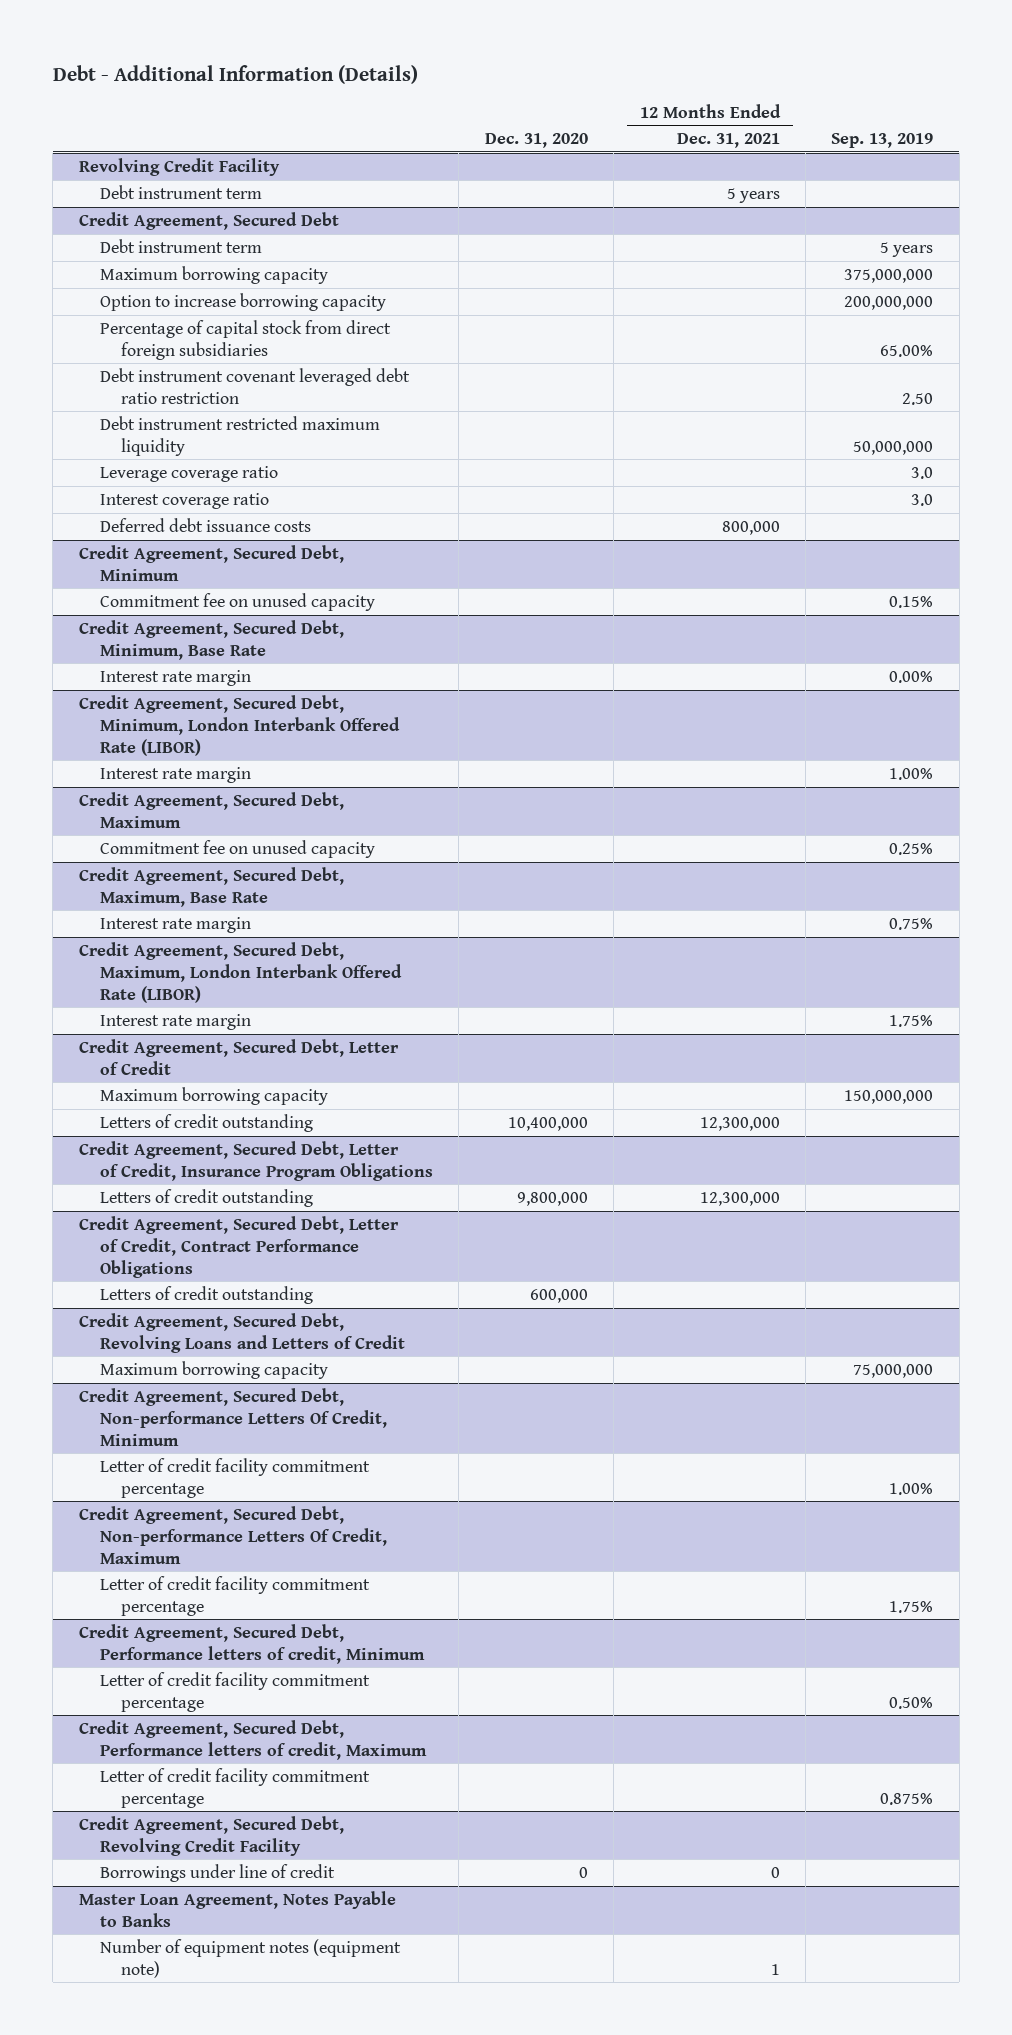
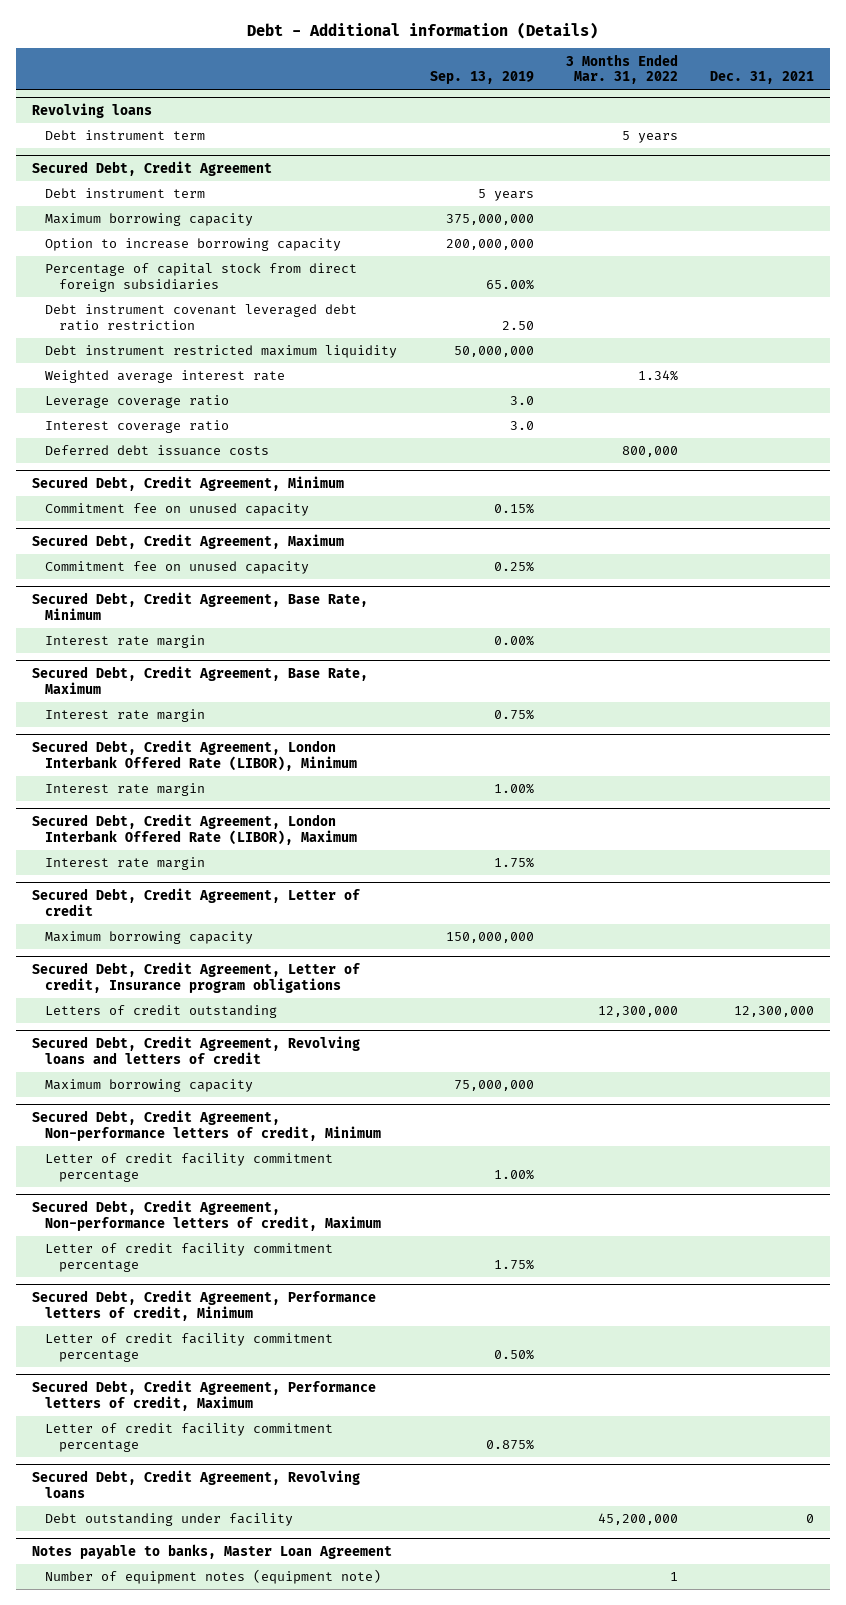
- Debt - Additional Information (Details)
+ Debt - Additional information (Details)
- | Dec. 31, 2020 | 12 Months Ended Dec. 31, 2021 | Sep. 13, 2019
+ | Sep. 13, 2019 | 3 Months Ended Mar. 31, 2022 | Dec. 31, 2021
- Revolving Credit Facility
+ Revolving loans
- Credit Agreement, Secured Debt
+ Secured Debt, Credit Agreement
+ Weighted average interest rate | | 1.34% |
- Credit Agreement, Secured Debt, Minimum
+ Secured Debt, Credit Agreement, Minimum
- Credit Agreement, Secured Debt, Minimum, Base Rate
- Interest rate margin | | | 0.00%
- Credit Agreement, Secured Debt, Minimum, London Interbank Offered Rate (LIBOR)
- Interest rate margin | | | 1.00%
- Credit Agreement, Secured Debt, Maximum
+ Secured Debt, Credit Agreement, Maximum
- Credit Agreement, Secured Debt, Maximum, Base Rate
+ Secured Debt, Credit Agreement, Base Rate, Minimum
+ Interest rate margin | 0.00% | |
+ Secured Debt, Credit Agreement, Base Rate, Maximum
- Credit Agreement, Secured Debt, Maximum, London Interbank Offered Rate (LIBOR)
+ Secured Debt, Credit Agreement, London Interbank Offered Rate (LIBOR), Minimum
+ Interest rate margin | 1.00% | |
+ Secured Debt, Credit Agreement, London Interbank Offered Rate (LIBOR), Maximum
- Credit Agreement, Secured Debt, Letter of Credit
+ Secured Debt, Credit Agreement, Letter of credit
- Letters of credit outstanding | 10,400,000 | 12,300,000 |
- Credit Agreement, Secured Debt, Letter of Credit, Insurance Program Obligations
- Letters of credit outstanding | 9,800,000 | 12,300,000 |
- Credit Agreement, Secured Debt, Letter of Credit, Contract Performance Obligations
+ Secured Debt, Credit Agreement, Letter of credit, Insurance program obligations
- Credit Agreement, Secured Debt, Revolving Loans and Letters of Credit
+ Secured Debt, Credit Agreement, Revolving loans and letters of credit
- Credit Agreement, Secured Debt, Non-performance Letters Of Credit, Minimum
+ Secured Debt, Credit Agreement, Non-performance letters of credit, Minimum
- Credit Agreement, Secured Debt, Non-performance Letters Of Credit, Maximum
+ Secured Debt, Credit Agreement, Non-performance letters of credit, Maximum
- Credit Agreement, Secured Debt, Performance letters of credit, Minimum
+ Secured Debt, Credit Agreement, Performance letters of credit, Minimum
- Credit Agreement, Secured Debt, Performance letters of credit, Maximum
+ Secured Debt, Credit Agreement, Performance letters of credit, Maximum
- Credit Agreement, Secured Debt, Revolving Credit Facility
- Borrowings under line of credit | 0 | 0 |
- Master Loan Agreement, Notes Payable to Banks
+ Secured Debt, Credit Agreement, Revolving loans
+ Debt outstanding under facility | | 45,200,000 | 0
+ Notes payable to banks, Master Loan Agreement

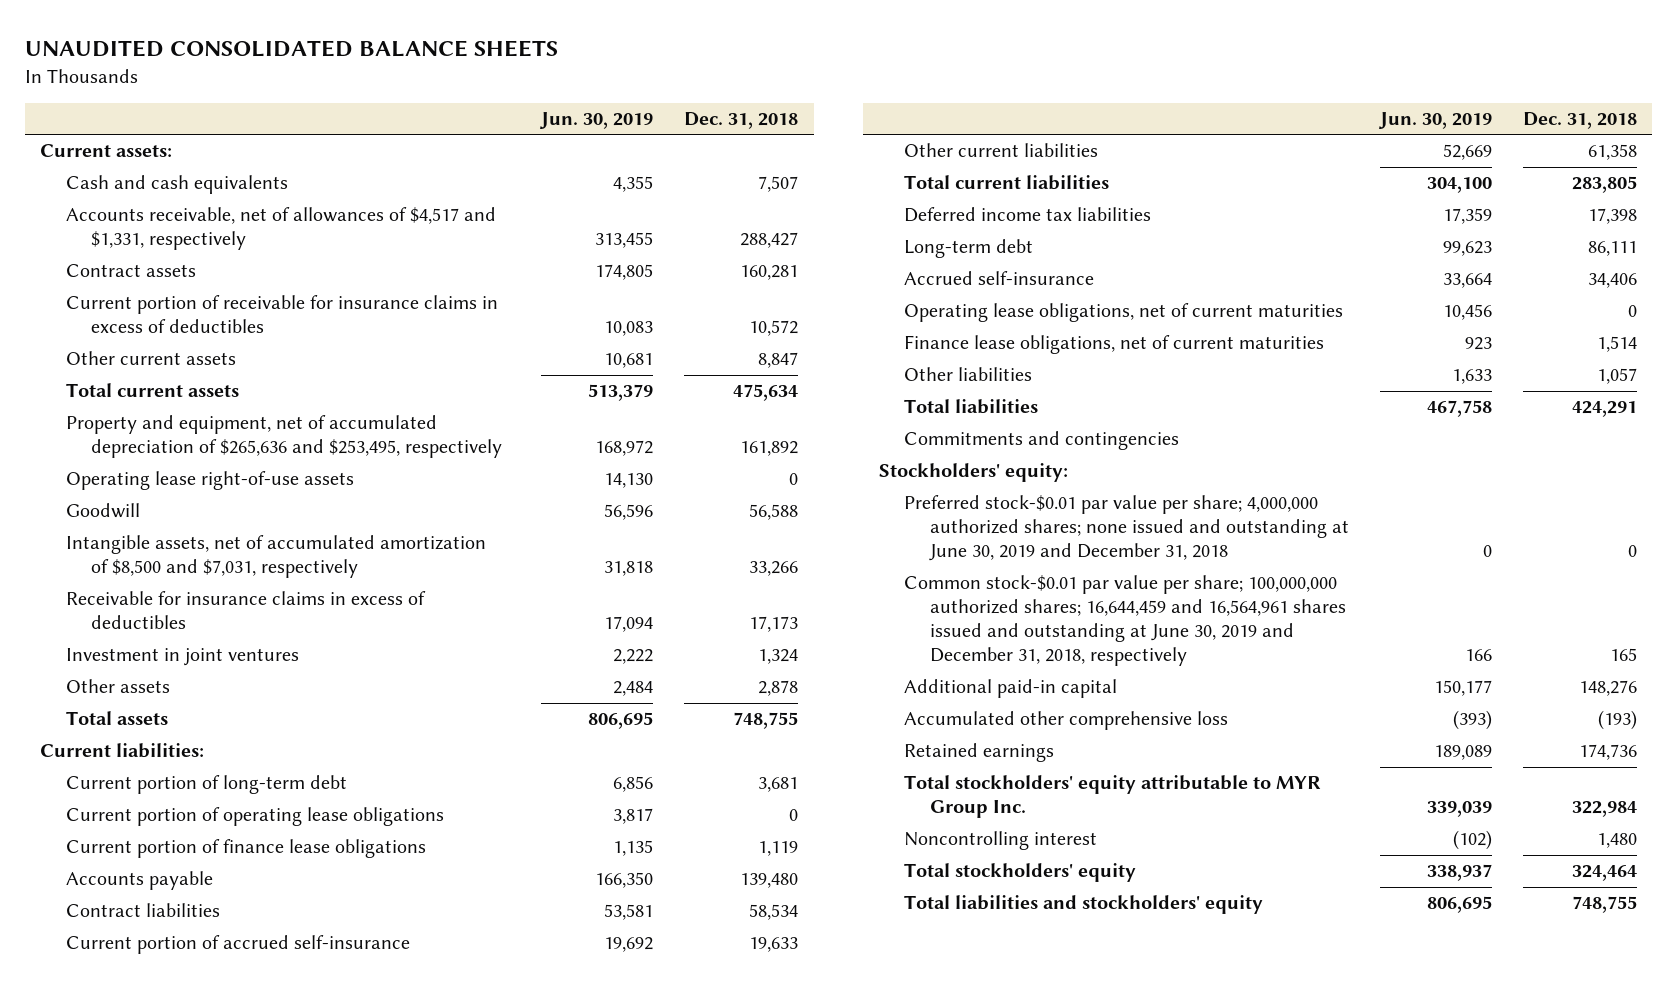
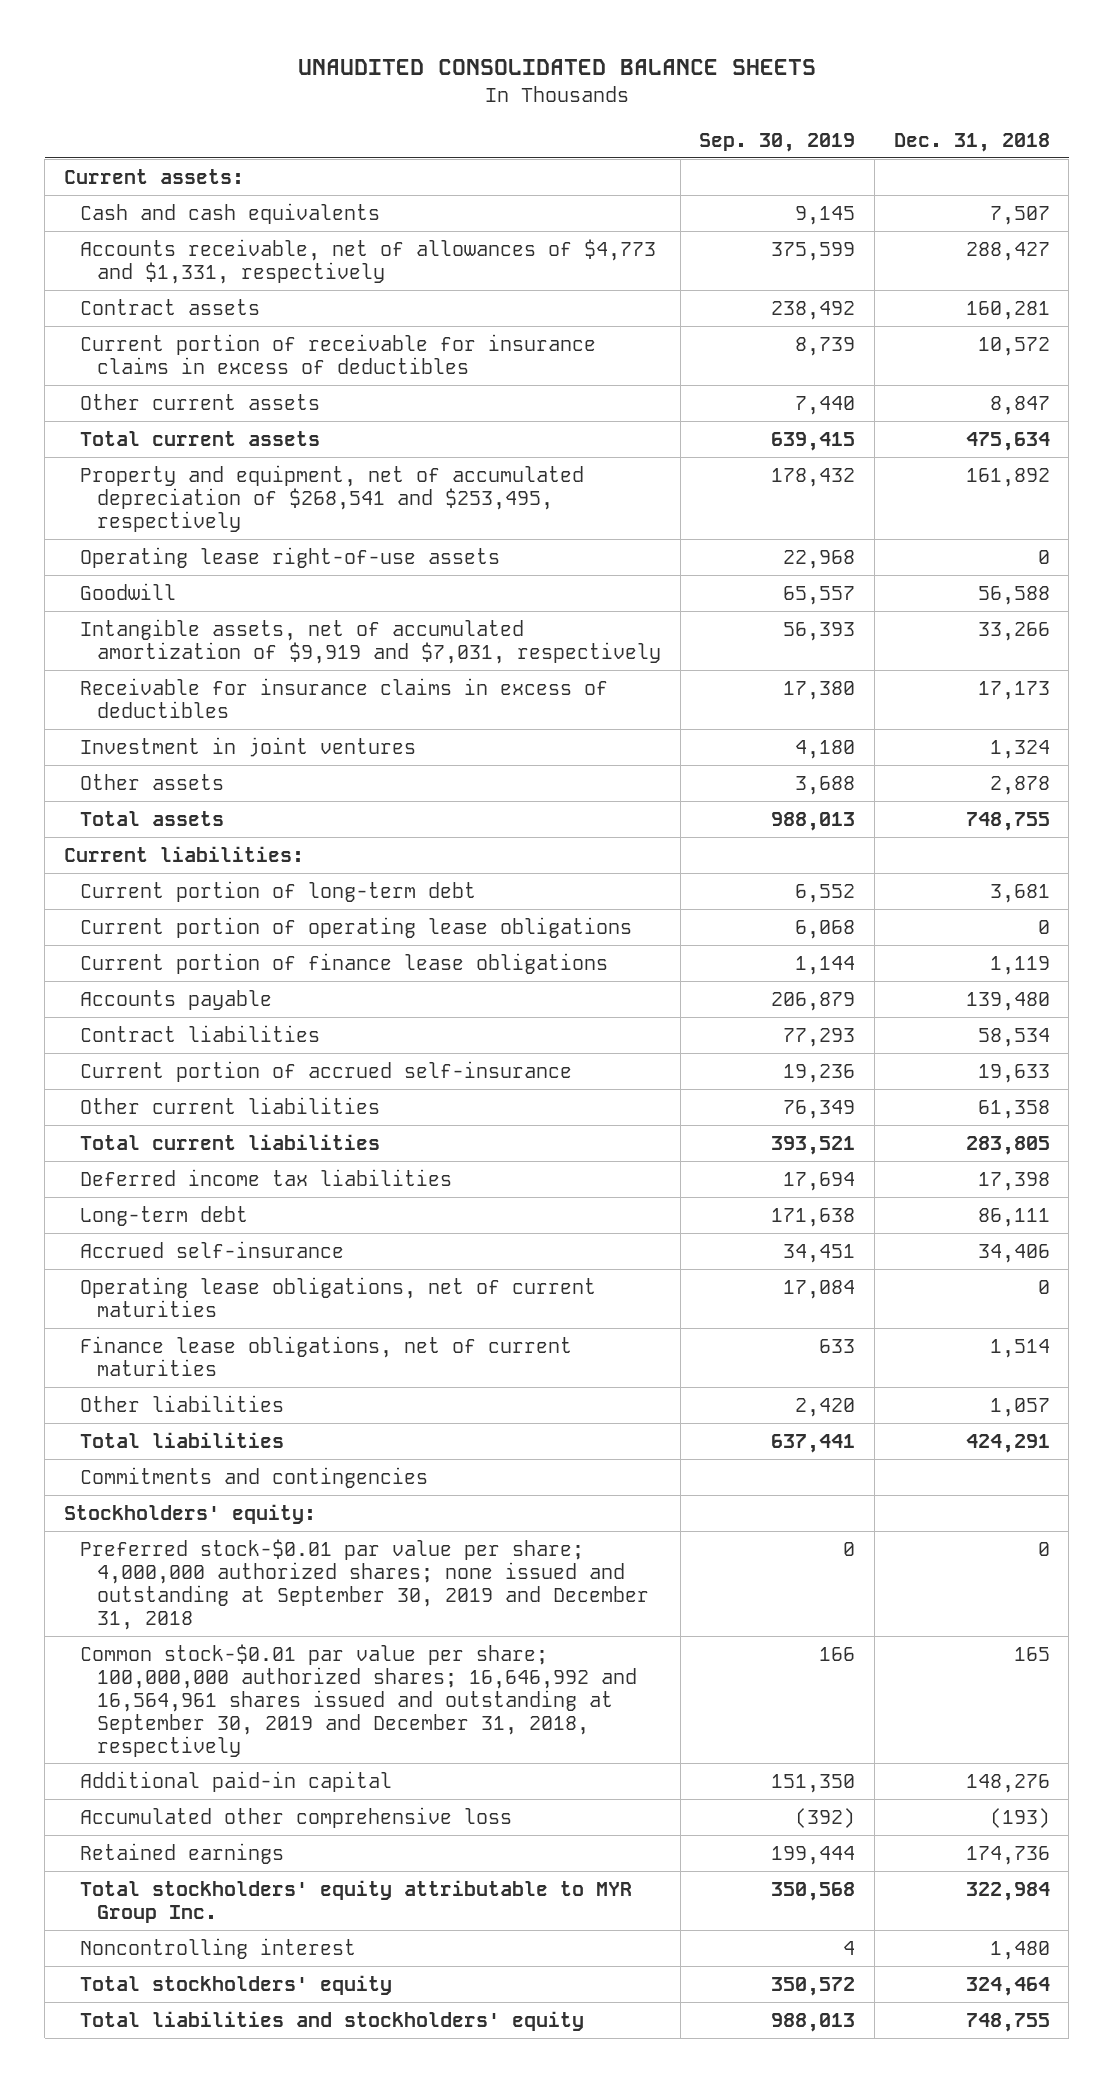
- | Jun. 30, 2019 | Dec. 31, 2018
+ | Sep. 30, 2019 | Dec. 31, 2018
- Accounts receivable, net of allowances of $4,517 and $1,331, respectively | 313,455 | 288,427
+ Accounts receivable, net of allowances of $4,773 and $1,331, respectively | 375,599 | 288,427
- Property and equipment, net of accumulated depreciation of $265,636 and $253,495, respectively | 168,972 | 161,892
+ Property and equipment, net of accumulated depreciation of $268,541 and $253,495, respectively | 178,432 | 161,892
- Intangible assets, net of accumulated amortization of $8,500 and $7,031, respectively | 31,818 | 33,266
+ Intangible assets, net of accumulated amortization of $9,919 and $7,031, respectively | 56,393 | 33,266
- Preferred stock-$0.01 par value per share; 4,000,000 authorized shares; none issued and outstanding at June 30, 2019 and December 31, 2018 | 0 | 0
- Common stock-$0.01 par value per share; 100,000,000 authorized shares; 16,644,459 and 16,564,961 shares issued and outstanding at June 30, 2019 and December 31, 2018, respectively | 166 | 165
+ Preferred stock-$0.01 par value per share; 4,000,000 authorized shares; none issued and outstanding at September 30, 2019 and December 31, 2018 | 0 | 0
+ Common stock-$0.01 par value per share; 100,000,000 authorized shares; 16,646,992 and 16,564,961 shares issued and outstanding at September 30, 2019 and December 31, 2018, respectively | 166 | 165

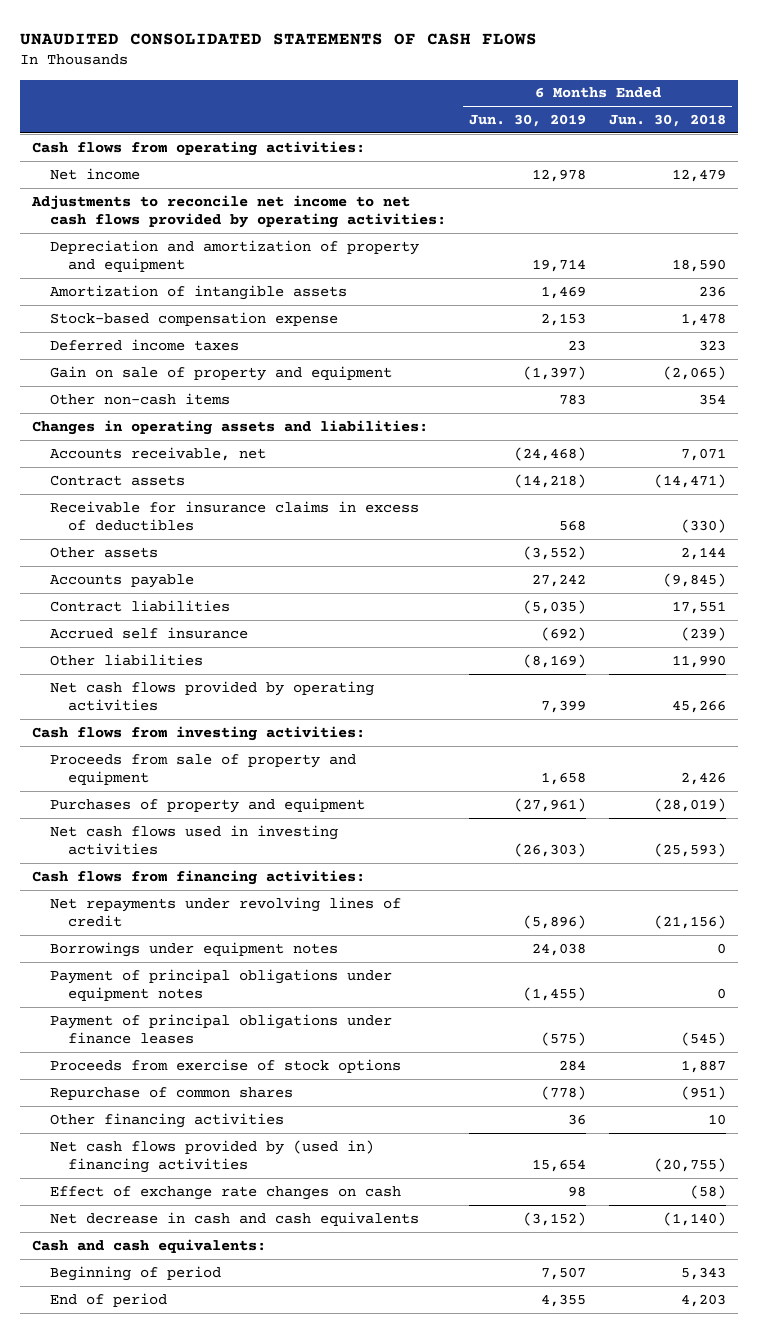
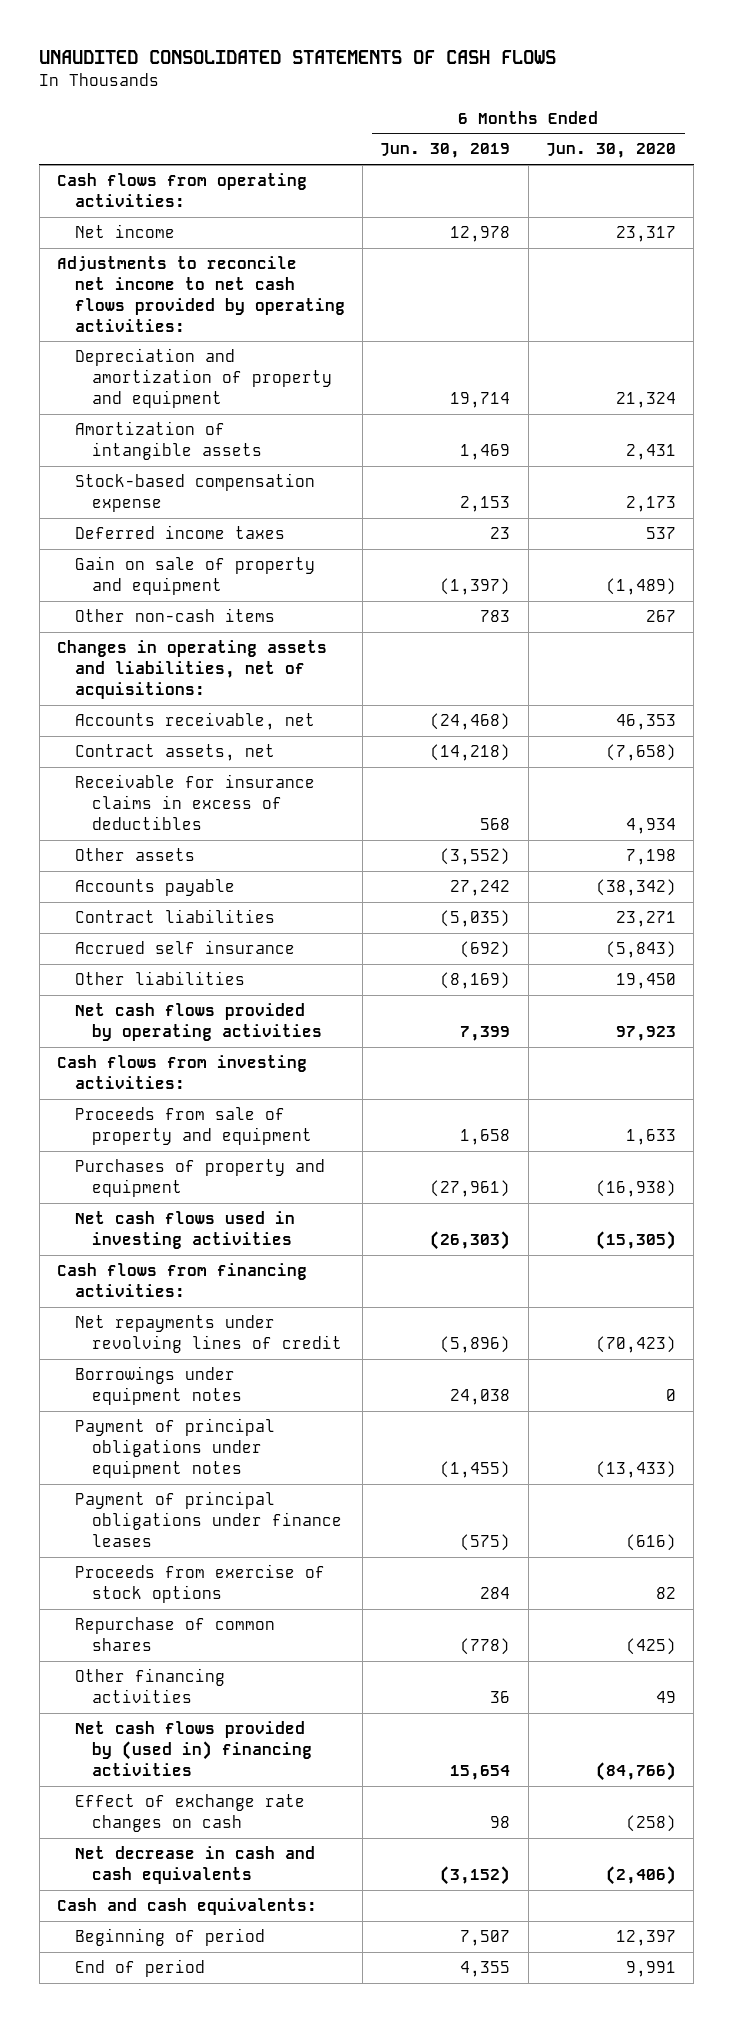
- | 6 Months Ended Jun. 30, 2019 | 6 Months Ended Jun. 30, 2018
+ | 6 Months Ended Jun. 30, 2019 | 6 Months Ended Jun. 30, 2020
- Changes in operating assets and liabilities:
+ Changes in operating assets and liabilities, net of acquisitions:
- Contract assets | (14,218) | (14,471)
+ Contract assets, net | (14,218) | (7,658)

